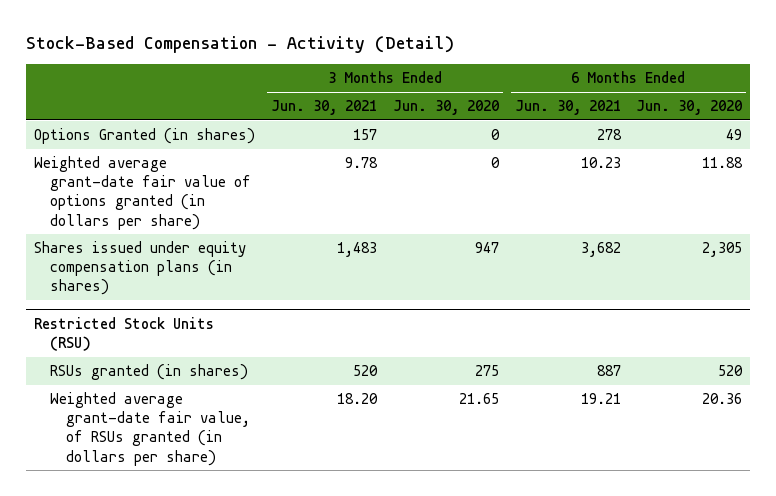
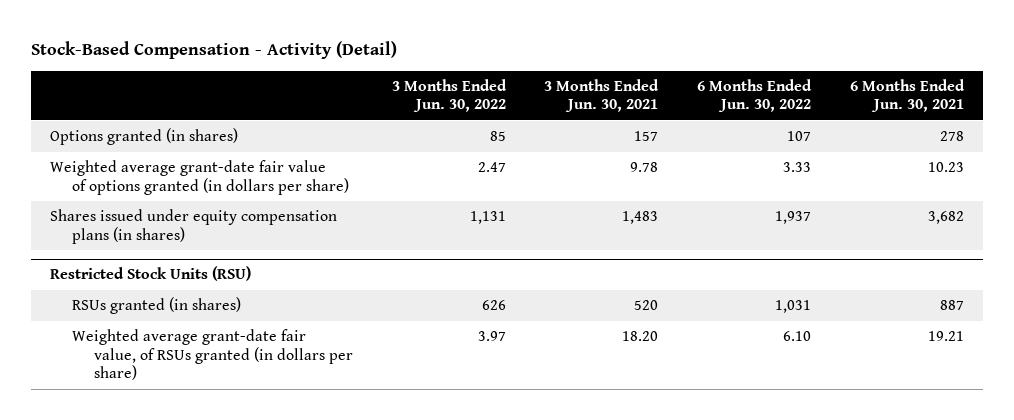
- | 3 Months Ended Jun. 30, 2021 | 3 Months Ended Jun. 30, 2020 | 6 Months Ended Jun. 30, 2021 | 6 Months Ended Jun. 30, 2020
+ | 3 Months Ended Jun. 30, 2022 | 3 Months Ended Jun. 30, 2021 | 6 Months Ended Jun. 30, 2022 | 6 Months Ended Jun. 30, 2021
- Options Granted (in shares) | 157 | 0 | 278 | 49
+ Options granted (in shares) | 85 | 157 | 107 | 278

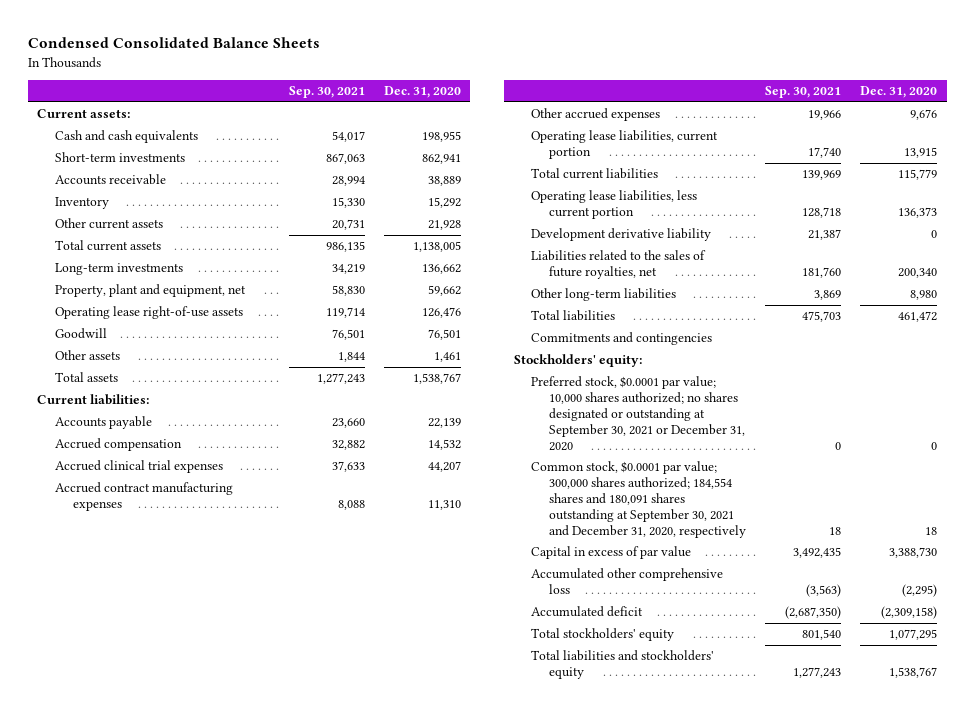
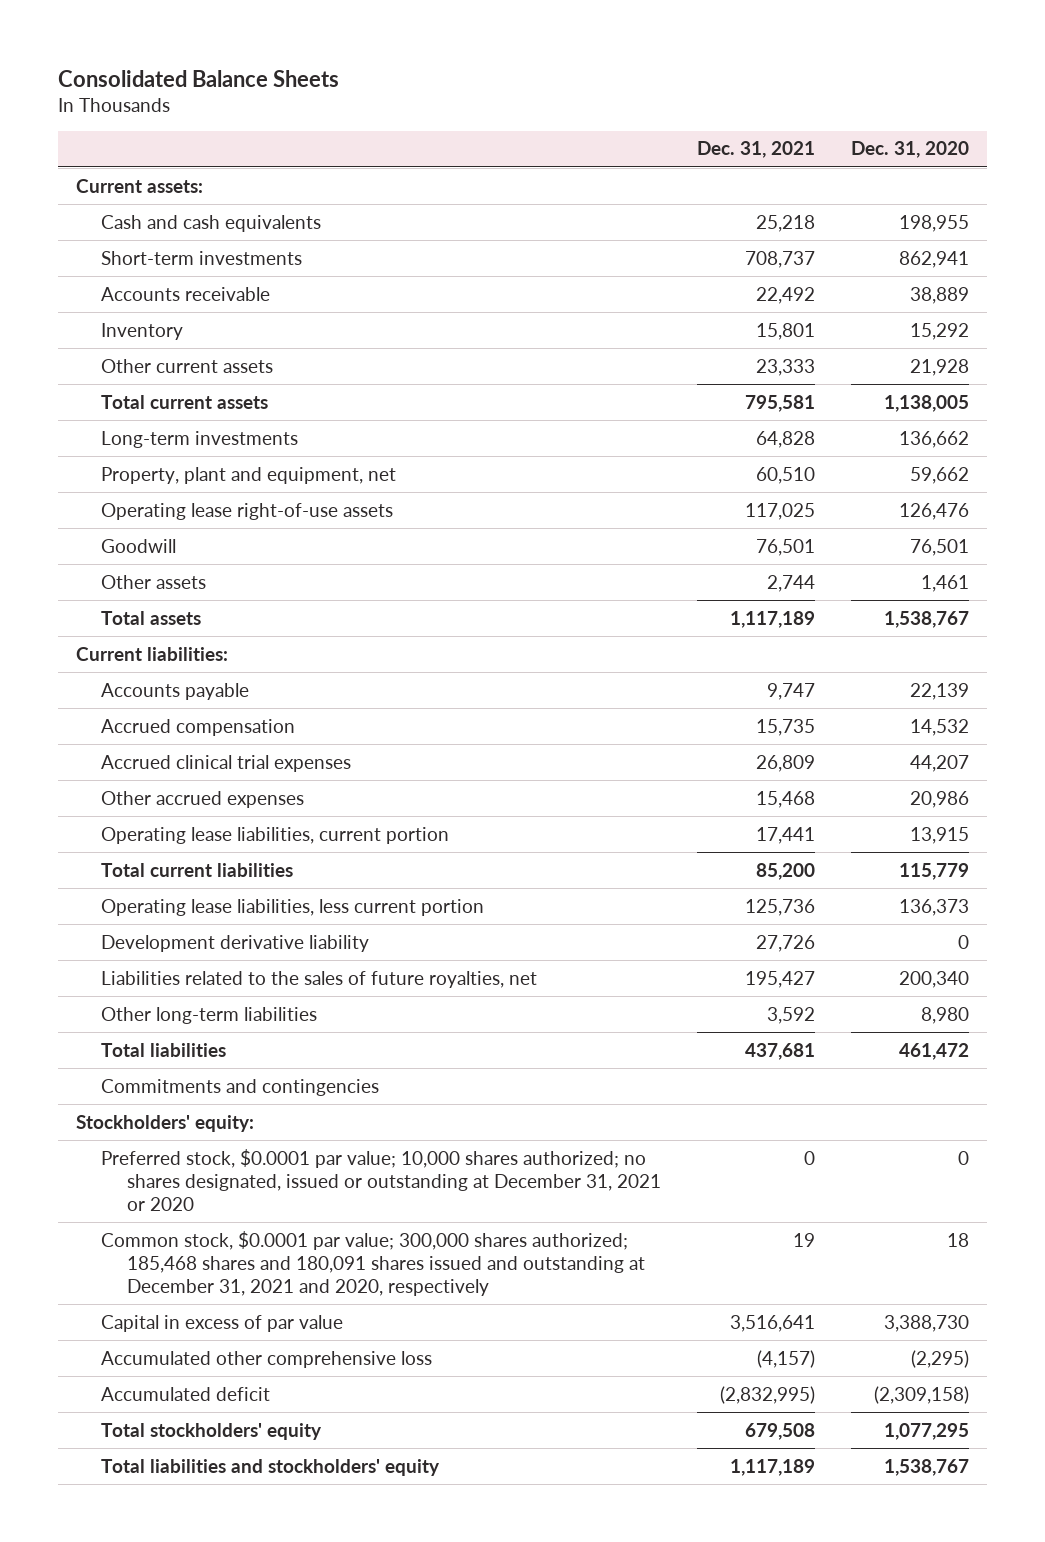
- Condensed Consolidated Balance Sheets
+ Consolidated Balance Sheets
- | Sep. 30, 2021 | Dec. 31, 2020
+ | Dec. 31, 2021 | Dec. 31, 2020
- Accrued contract manufacturing expenses | 8,088 | 11,310
- Other accrued expenses | 19,966 | 9,676
+ Other accrued expenses | 15,468 | 20,986
- Preferred stock, $0.0001 par value; 10,000 shares authorized; no shares designated or outstanding at September 30, 2021 or December 31, 2020 | 0 | 0
- Common stock, $0.0001 par value; 300,000 shares authorized; 184,554 shares and 180,091 shares outstanding at September 30, 2021 and December 31, 2020, respectively | 18 | 18
+ Preferred stock, $0.0001 par value; 10,000 shares authorized; no shares designated, issued or outstanding at December 31, 2021 or 2020 | 0 | 0
+ Common stock, $0.0001 par value; 300,000 shares authorized; 185,468 shares and 180,091 shares issued and outstanding at December 31, 2021 and 2020, respectively | 19 | 18

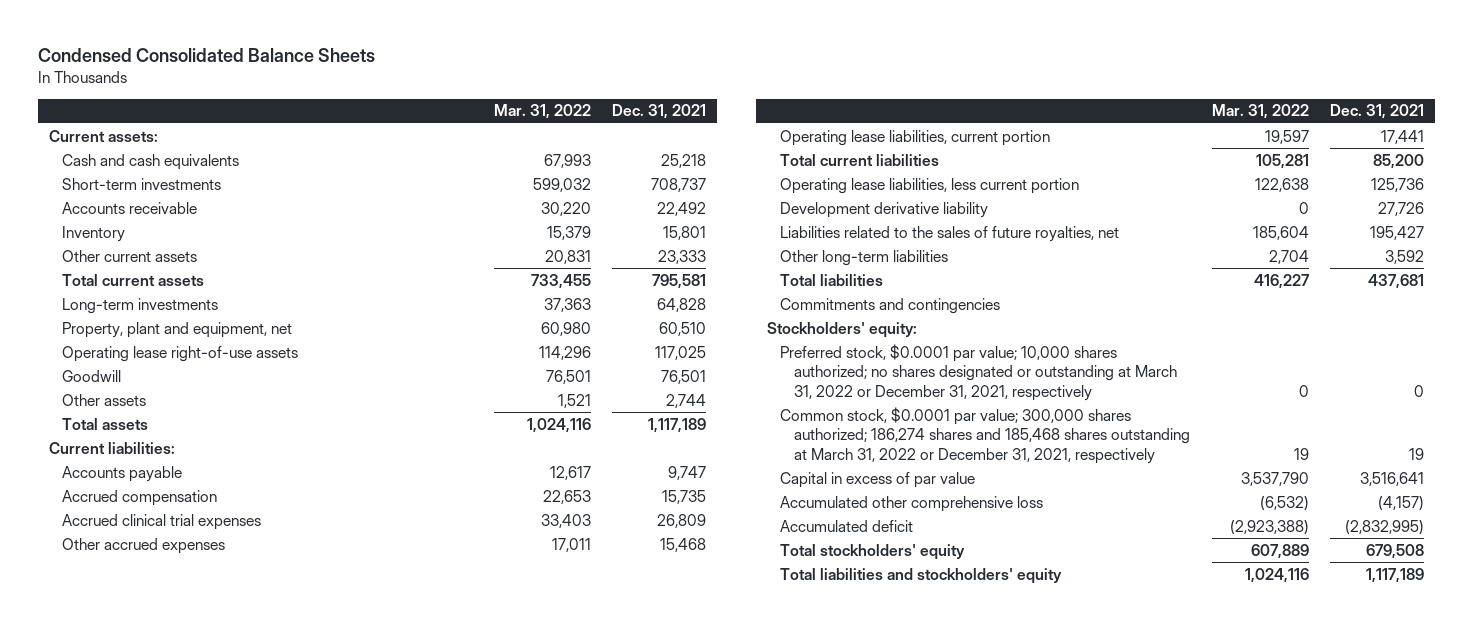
- Consolidated Balance Sheets
+ Condensed Consolidated Balance Sheets
- | Dec. 31, 2021 | Dec. 31, 2020
+ | Mar. 31, 2022 | Dec. 31, 2021
- Preferred stock, $0.0001 par value; 10,000 shares authorized; no shares designated, issued or outstanding at December 31, 2021 or 2020 | 0 | 0
- Common stock, $0.0001 par value; 300,000 shares authorized; 185,468 shares and 180,091 shares issued and outstanding at December 31, 2021 and 2020, respectively | 19 | 18
+ Preferred stock, $0.0001 par value; 10,000 shares authorized; no shares designated or outstanding at March 31, 2022 or December 31, 2021, respectively | 0 | 0
+ Common stock, $0.0001 par value; 300,000 shares authorized; 186,274 shares and 185,468 shares outstanding at March 31, 2022 or December 31, 2021, respectively | 19 | 19

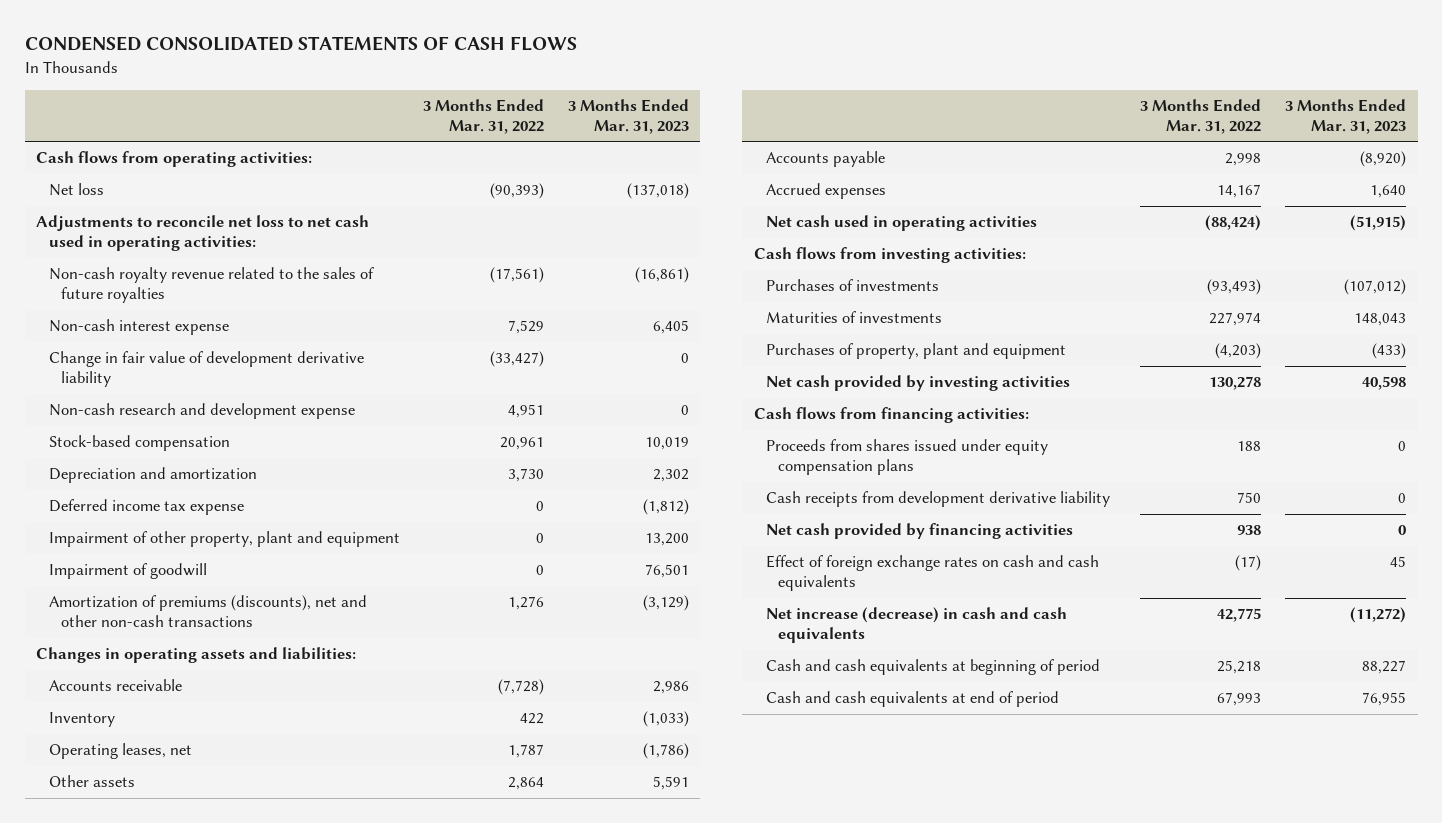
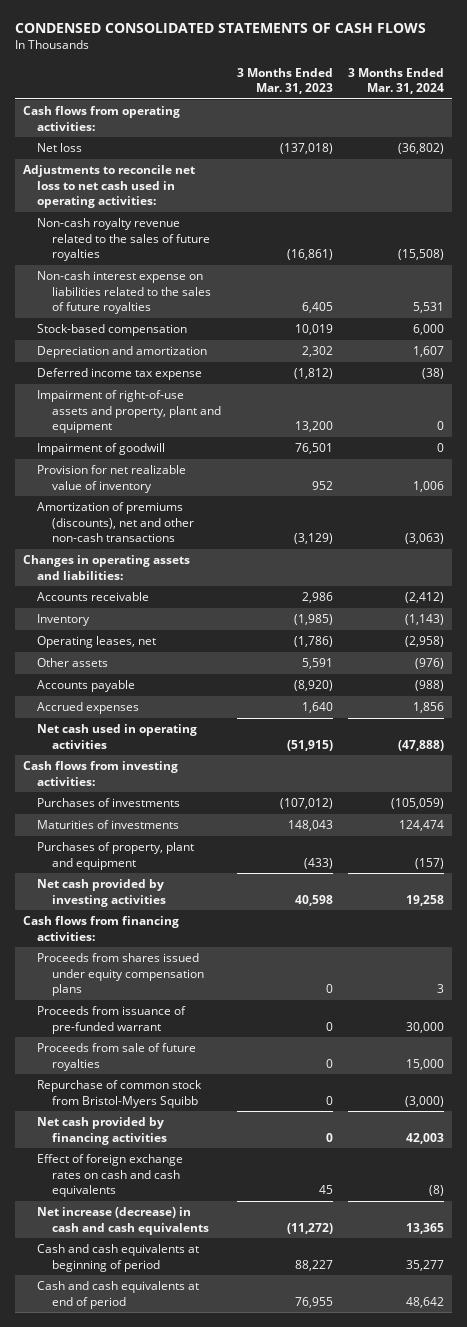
- | 3 Months Ended Mar. 31, 2022 | 3 Months Ended Mar. 31, 2023
+ | 3 Months Ended Mar. 31, 2023 | 3 Months Ended Mar. 31, 2024
- Non-cash interest expense | 7,529 | 6,405
- Change in fair value of development derivative liability | (33,427) | 0
- Non-cash research and development expense | 4,951 | 0
+ Non-cash interest expense on liabilities related to the sales of future royalties | 6,405 | 5,531
- Impairment of other property, plant and equipment | 0 | 13,200
+ Impairment of right-of-use assets and property, plant and equipment | 13,200 | 0
+ Provision for net realizable value of inventory | 952 | 1,006
- Inventory | 422 | (1,033)
+ Inventory | (1,985) | (1,143)
- Cash receipts from development derivative liability | 750 | 0
+ Proceeds from issuance of pre-funded warrant | 0 | 30,000
+ Proceeds from sale of future royalties | 0 | 15,000
+ Repurchase of common stock from Bristol-Myers Squibb | 0 | (3,000)

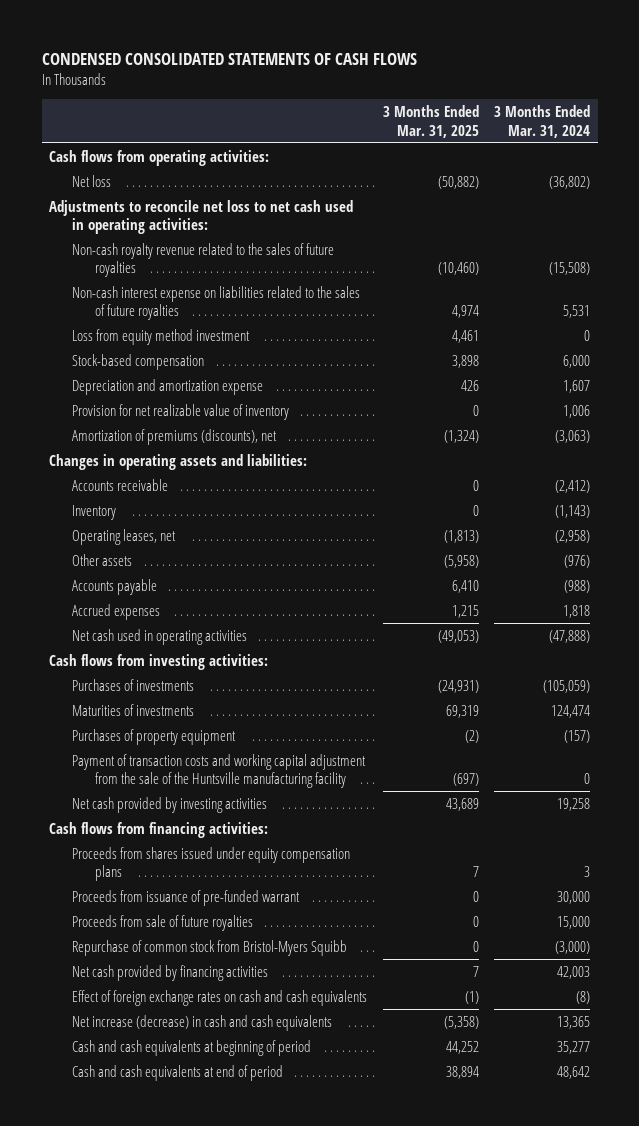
- | 3 Months Ended Mar. 31, 2023 | 3 Months Ended Mar. 31, 2024
+ | 3 Months Ended Mar. 31, 2025 | 3 Months Ended Mar. 31, 2024
+ Loss from equity method investment | 4,461 | 0
- Depreciation and amortization | 2,302 | 1,607
- Deferred income tax expense | (1,812) | (38)
- Impairment of right-of-use assets and property, plant and equipment | 13,200 | 0
- Impairment of goodwill | 76,501 | 0
+ Depreciation and amortization expense | 426 | 1,607
- Amortization of premiums (discounts), net and other non-cash transactions | (3,129) | (3,063)
+ Amortization of premiums (discounts), net | (1,324) | (3,063)
- Accrued expenses | 1,640 | 1,856
+ Accrued expenses | 1,215 | 1,818
- Purchases of property, plant and equipment | (433) | (157)
+ Purchases of property equipment | (2) | (157)
+ Payment of transaction costs and working capital adjustment from the sale of the Huntsville manufacturing facility | (697) | 0

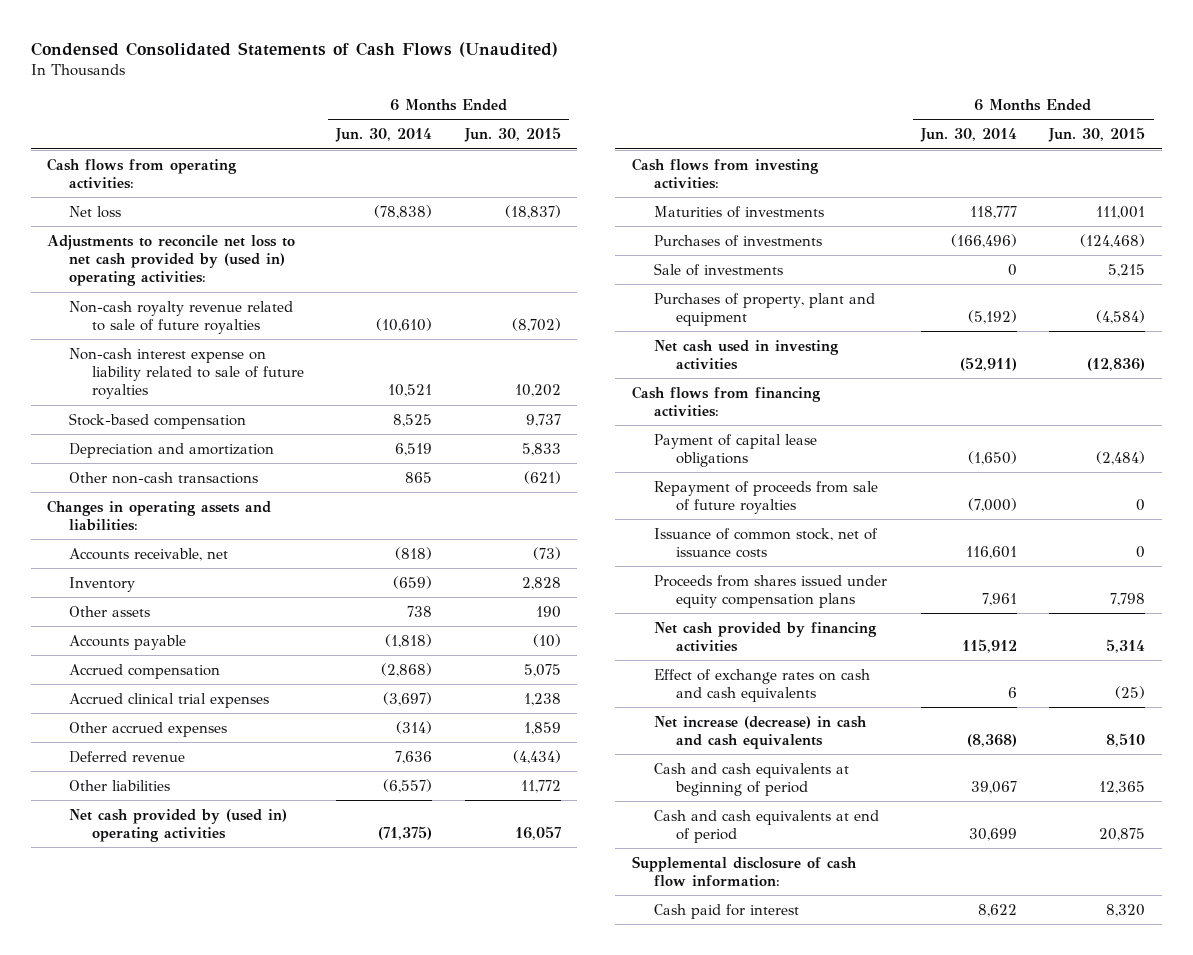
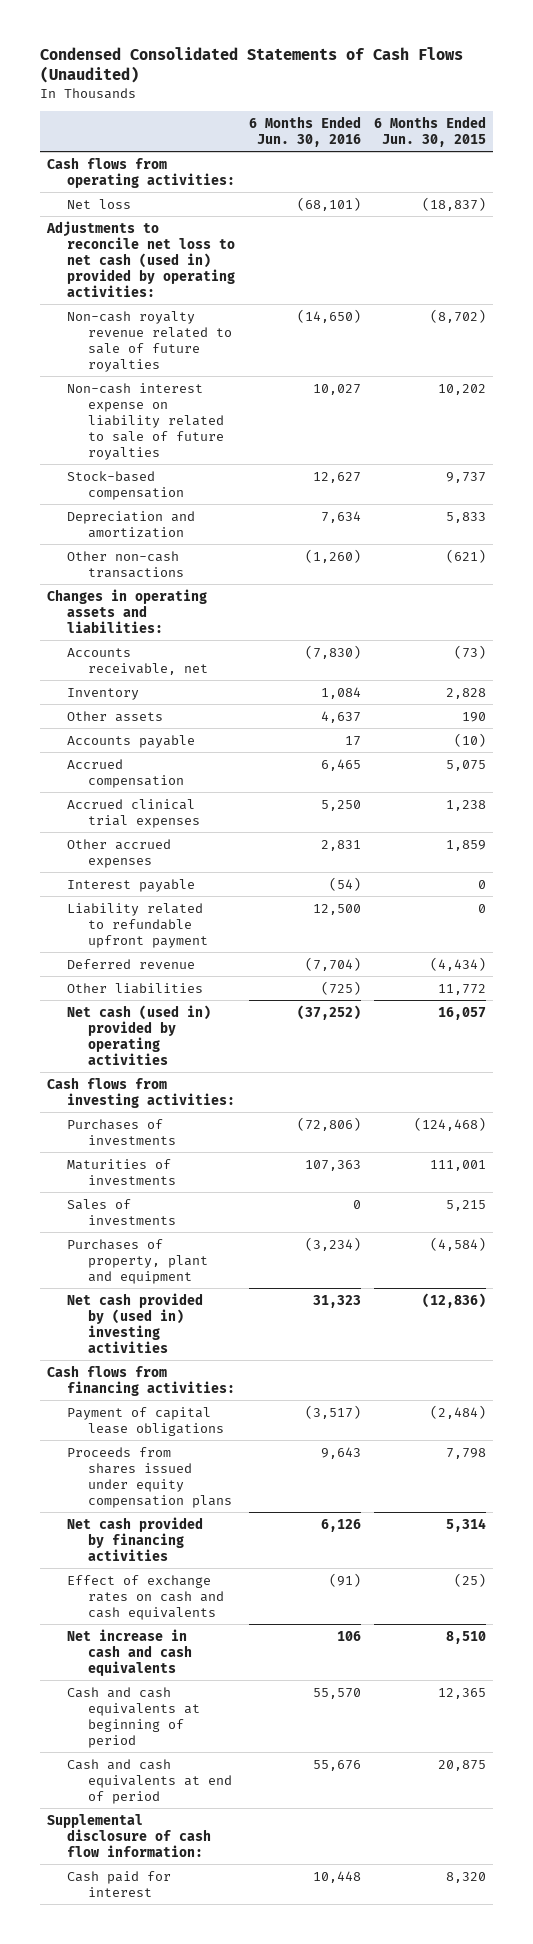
- | 6 Months Ended Jun. 30, 2014 | 6 Months Ended Jun. 30, 2015
+ | 6 Months Ended Jun. 30, 2016 | 6 Months Ended Jun. 30, 2015
- Adjustments to reconcile net loss to net cash provided by (used in) operating activities:
+ Adjustments to reconcile net loss to net cash (used in) provided by operating activities:
+ Interest payable | (54) | 0
+ Liability related to refundable upfront payment | 12,500 | 0
- Net cash provided by (used in) operating activities | (71,375) | 16,057
+ Net cash (used in) provided by operating activities | (37,252) | 16,057
- Sale of investments | 0 | 5,215
moved down: Maturities of investments | 107,363 | 111,001
+ Sales of investments | 0 | 5,215
- Net cash used in investing activities | (52,911) | (12,836)
+ Net cash provided by (used in) investing activities | 31,323 | (12,836)
- Repayment of proceeds from sale of future royalties | (7,000) | 0
- Issuance of common stock, net of issuance costs | 116,601 | 0
- Net increase (decrease) in cash and cash equivalents | (8,368) | 8,510
+ Net increase in cash and cash equivalents | 106 | 8,510

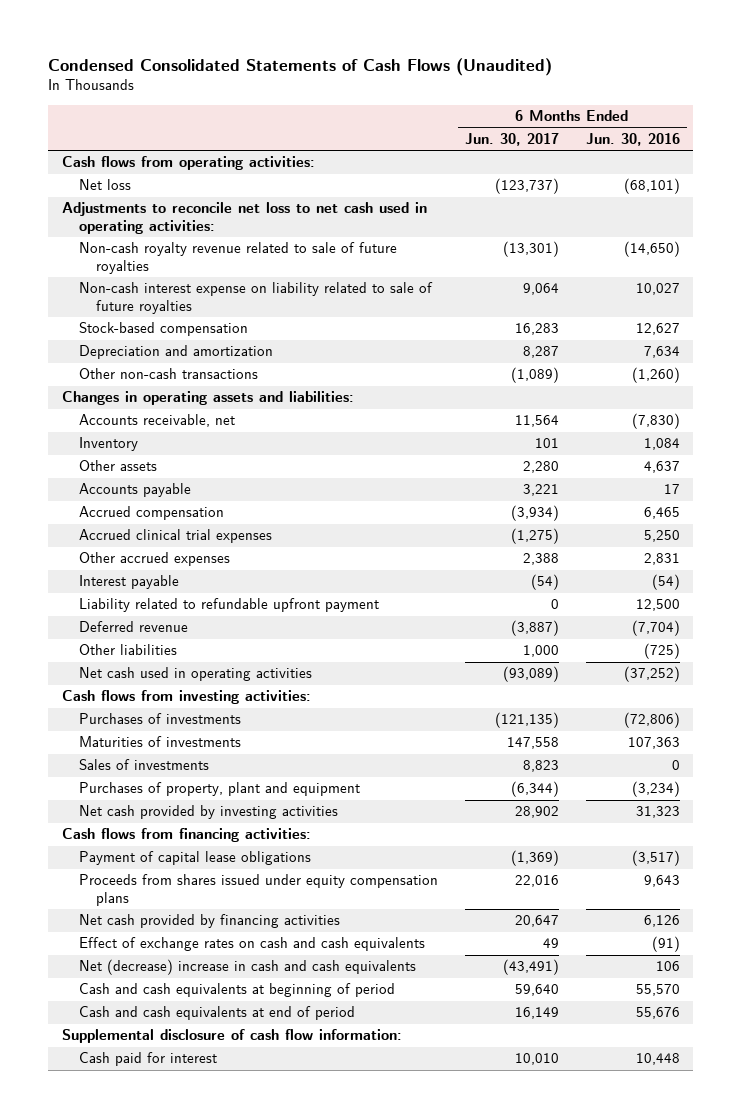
- | 6 Months Ended Jun. 30, 2016 | 6 Months Ended Jun. 30, 2015
+ | 6 Months Ended Jun. 30, 2017 | 6 Months Ended Jun. 30, 2016
- Adjustments to reconcile net loss to net cash (used in) provided by operating activities:
+ Adjustments to reconcile net loss to net cash used in operating activities:
- Net cash (used in) provided by operating activities | (37,252) | 16,057
+ Net cash used in operating activities | (93,089) | (37,252)
- Net cash provided by (used in) investing activities | 31,323 | (12,836)
+ Net cash provided by investing activities | 28,902 | 31,323
- Net increase in cash and cash equivalents | 106 | 8,510
+ Net (decrease) increase in cash and cash equivalents | (43,491) | 106

